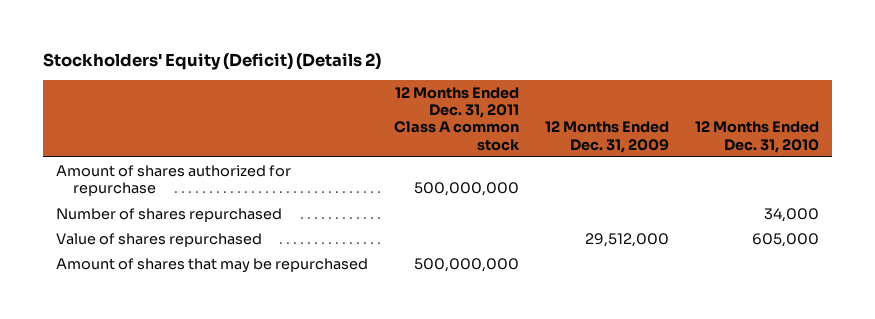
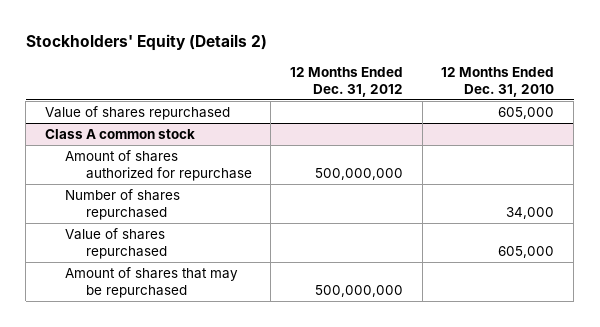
- Stockholders' Equity (Deficit) (Details 2)
+ Stockholders' Equity (Details 2)
- | 12 Months Ended Dec. 31, 2011 Class A common stock | 12 Months Ended Dec. 31, 2009 | 12 Months Ended Dec. 31, 2010
+ | 12 Months Ended Dec. 31, 2012 | 12 Months Ended Dec. 31, 2010
- Amount of shares authorized for repurchase | 500,000,000 | |
- Number of shares repurchased | | | 34,000
- Amount of shares that may be repurchased | 500,000,000 | |
+ Class A common stock
+ Amount of shares authorized for repurchase | 500,000,000 |
+ Number of shares repurchased | | 34,000
+ Value of shares repurchased | | 605,000
+ Amount of shares that may be repurchased | 500,000,000 |

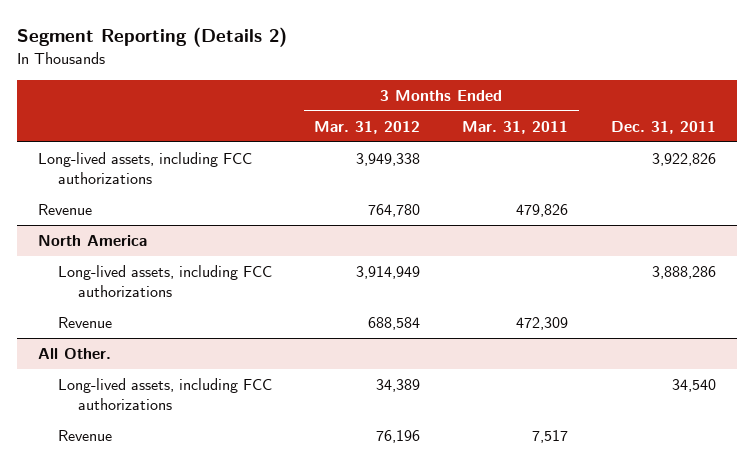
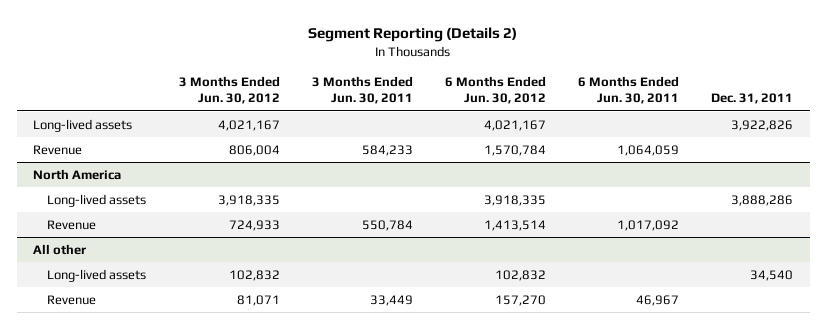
- | 3 Months Ended Mar. 31, 2012 | 3 Months Ended Mar. 31, 2011 | Dec. 31, 2011
+ | 3 Months Ended Jun. 30, 2012 | 3 Months Ended Jun. 30, 2011 | 6 Months Ended Jun. 30, 2012 | 6 Months Ended Jun. 30, 2011 | Dec. 31, 2011
- Long-lived assets, including FCC authorizations | 3,949,338 | | 3,922,826
+ Long-lived assets | 4,021,167 | | 4,021,167 | | 3,922,826
@ North America
- Long-lived assets, including FCC authorizations | 3,914,949 | | 3,888,286
+ Long-lived assets | 3,918,335 | | 3,918,335 | | 3,888,286
- All Other.
- Long-lived assets, including FCC authorizations | 34,389 | | 34,540
+ All other
+ Long-lived assets | 102,832 | | 102,832 | | 34,540

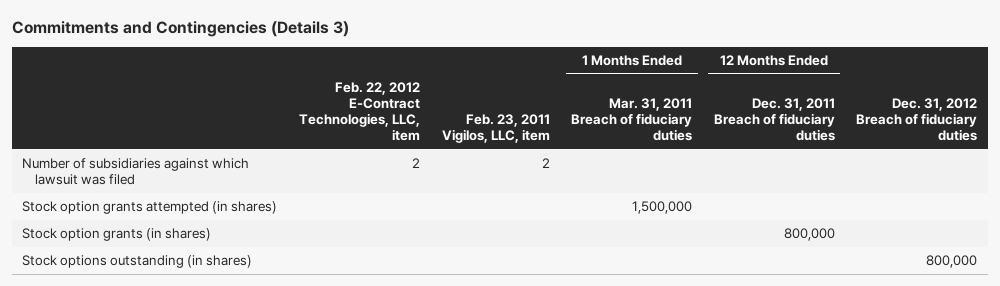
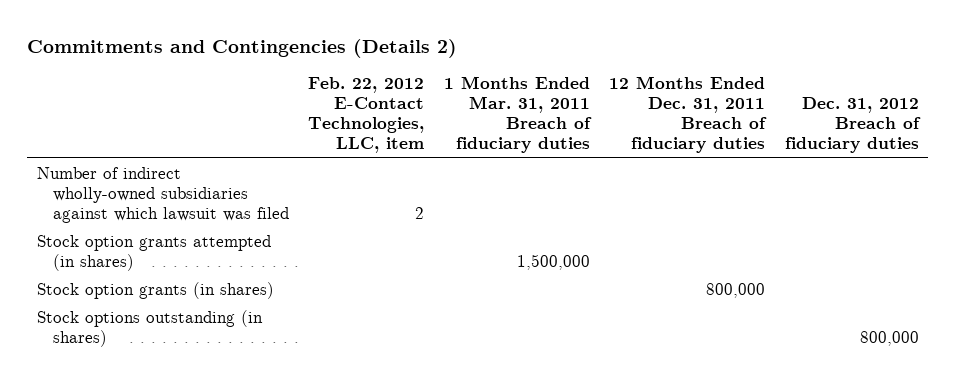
- Commitments and Contingencies (Details 3)
+ Commitments and Contingencies (Details 2)
- | Feb. 22, 2012 E-Contract Technologies, LLC, item | Feb. 23, 2011 Vigilos, LLC, item | 1 Months Ended Mar. 31, 2011 Breach of fiduciary duties | 12 Months Ended Dec. 31, 2011 Breach of fiduciary duties | Dec. 31, 2012 Breach of fiduciary duties
+ | Feb. 22, 2012 E-Contact Technologies, LLC, item | 1 Months Ended Mar. 31, 2011 Breach of fiduciary duties | 12 Months Ended Dec. 31, 2011 Breach of fiduciary duties | Dec. 31, 2012 Breach of fiduciary duties
- Number of subsidiaries against which lawsuit was filed | 2 | 2 | | |
+ Number of indirect wholly-owned subsidiaries against which lawsuit was filed | 2 | | |

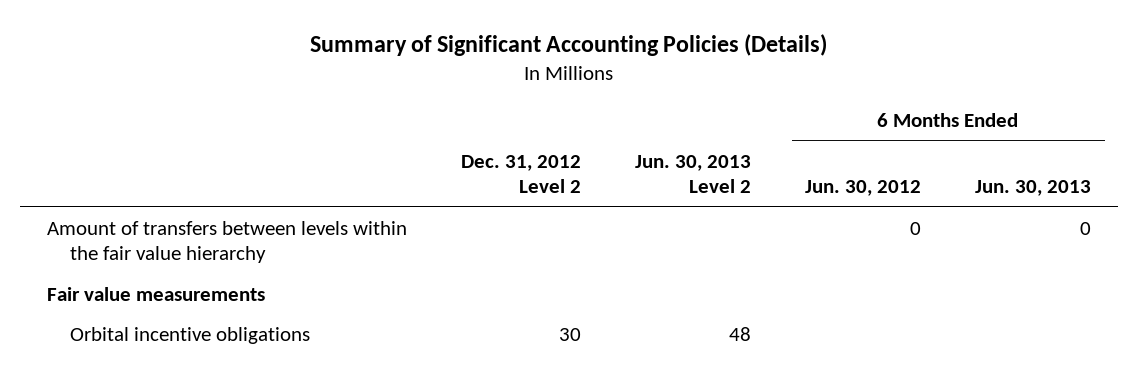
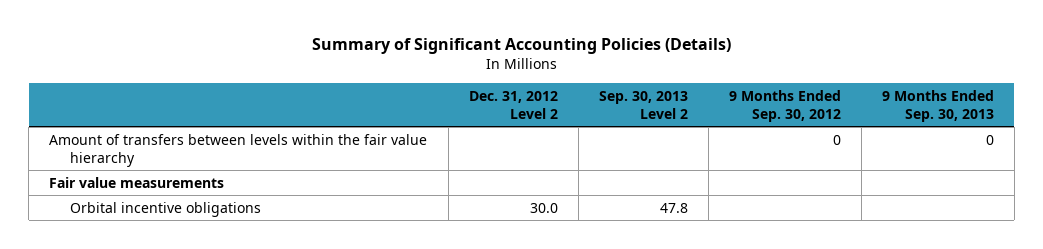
- | Dec. 31, 2012 Level 2 | Jun. 30, 2013 Level 2 | 6 Months Ended Jun. 30, 2012 | 6 Months Ended Jun. 30, 2013
+ | Dec. 31, 2012 Level 2 | Sep. 30, 2013 Level 2 | 9 Months Ended Sep. 30, 2012 | 9 Months Ended Sep. 30, 2013
- Orbital incentive obligations | 30 | 48 | |
+ Orbital incentive obligations | 30.0 | 47.8 | |

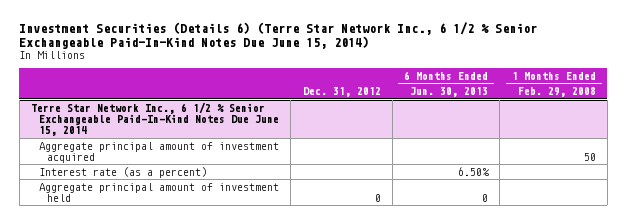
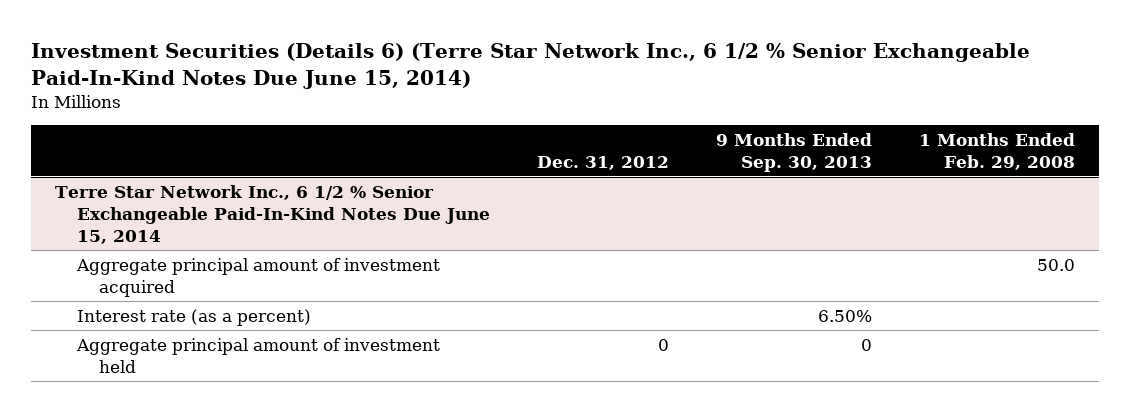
- | Dec. 31, 2012 | 6 Months Ended Jun. 30, 2013 | 1 Months Ended Feb. 29, 2008
+ | Dec. 31, 2012 | 9 Months Ended Sep. 30, 2013 | 1 Months Ended Feb. 29, 2008
@ Terre Star Network Inc., 6 1/2 % Senior Exchangeable Paid-In-Kind Notes Due June 15, 2014
- Aggregate principal amount of investment acquired | | | 50
+ Aggregate principal amount of investment acquired | | | 50.0

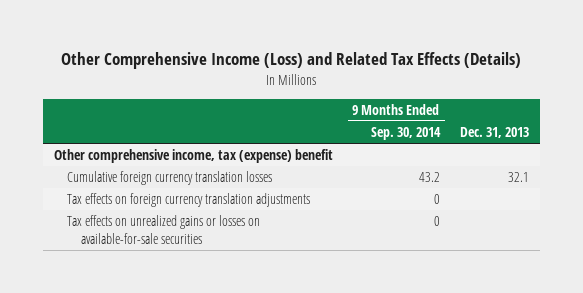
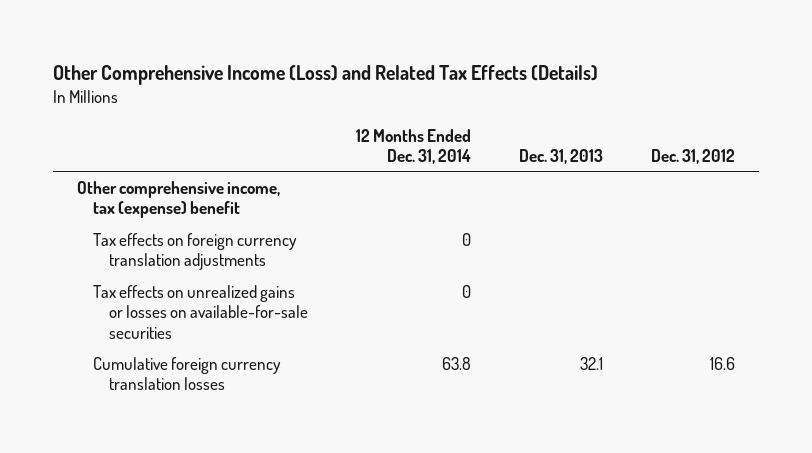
- | 9 Months Ended Sep. 30, 2014 | Dec. 31, 2013
+ | 12 Months Ended Dec. 31, 2014 | Dec. 31, 2013 | Dec. 31, 2012
moved down: Cumulative foreign currency translation losses | 63.8 | 32.1 | 16.6

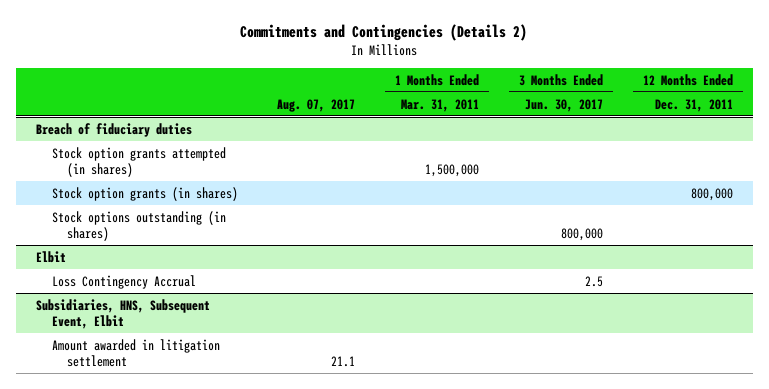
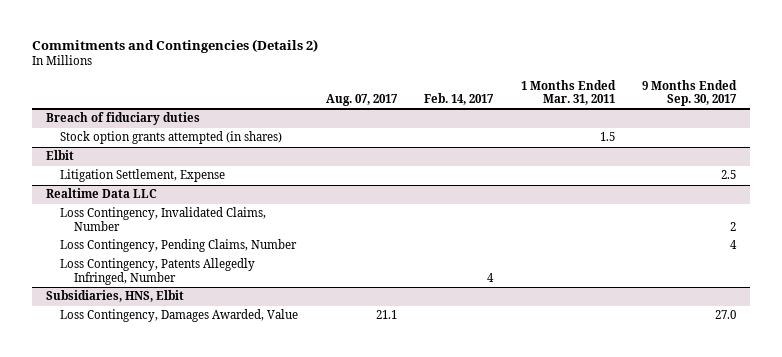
- | Aug. 07, 2017 | 1 Months Ended Mar. 31, 2011 | 3 Months Ended Jun. 30, 2017 | 12 Months Ended Dec. 31, 2011
+ | Aug. 07, 2017 | Feb. 14, 2017 | 1 Months Ended Mar. 31, 2011 | 9 Months Ended Sep. 30, 2017
@ Breach of fiduciary duties
- Stock option grants attempted (in shares) | | 1,500,000 | |
- Stock option grants (in shares) | | | | 800,000
- Stock options outstanding (in shares) | | | 800,000 |
+ Stock option grants attempted (in shares) | | | 1.5 |
@ Elbit
- Loss Contingency Accrual | | | 2.5 |
- Subsidiaries, HNS, Subsequent Event, Elbit
- Amount awarded in litigation settlement | 21.1 | | |
@ Elbit
+ Litigation Settlement, Expense | | | | 2.5
+ Realtime Data LLC
+ Loss Contingency, Invalidated Claims, Number | | | | 2
+ Loss Contingency, Pending Claims, Number | | | | 4
+ Loss Contingency, Patents Allegedly Infringed, Number | | 4 | |
+ Subsidiaries, HNS, Elbit
+ Loss Contingency, Damages Awarded, Value | 21.1 | | | 27.0

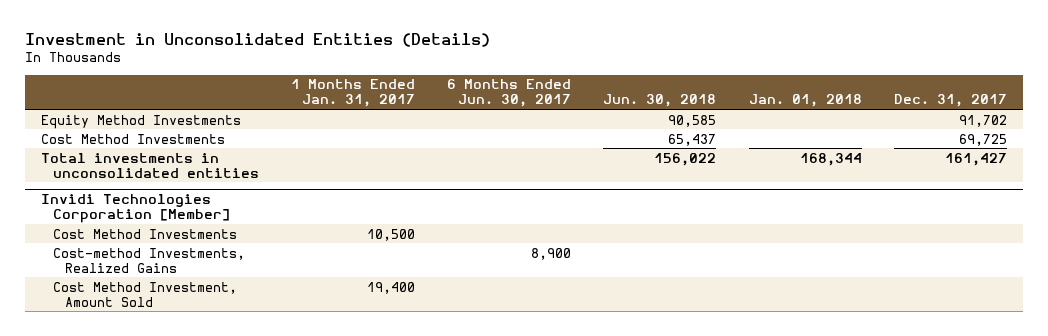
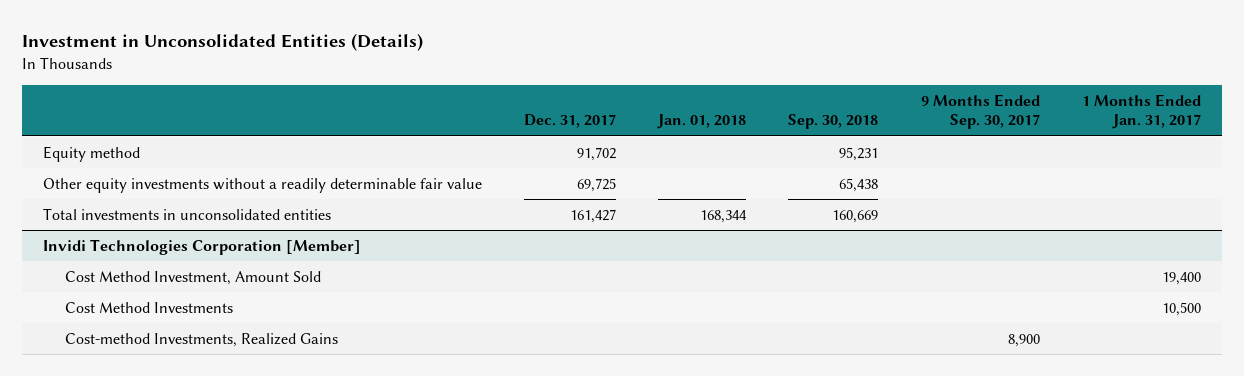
- | 1 Months Ended Jan. 31, 2017 | 6 Months Ended Jun. 30, 2017 | Jun. 30, 2018 | Jan. 01, 2018 | Dec. 31, 2017
+ | Dec. 31, 2017 | Jan. 01, 2018 | Sep. 30, 2018 | 9 Months Ended Sep. 30, 2017 | 1 Months Ended Jan. 31, 2017
- Equity Method Investments | | | 90,585 | | 91,702
- Cost Method Investments | | | 65,437 | | 69,725
+ Equity method | 91,702 | | 95,231 | |
+ Other equity investments without a readily determinable fair value | 69,725 | | 65,438 | |
@ Invidi Technologies Corporation [Member]
moved up: Cost Method Investment, Amount Sold | | | | | 19,400

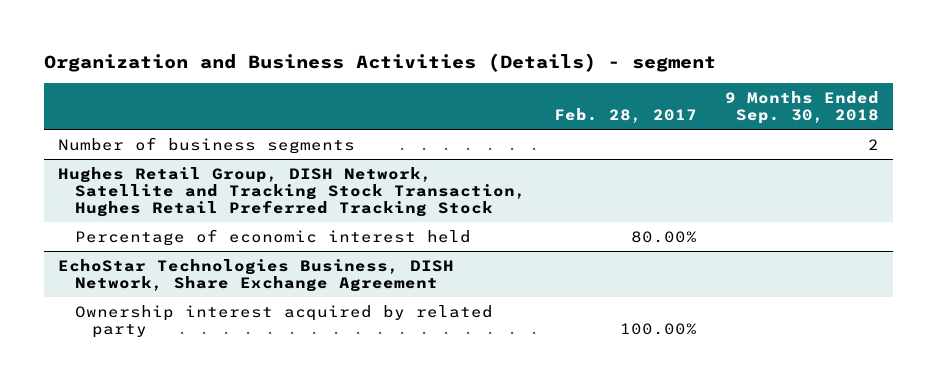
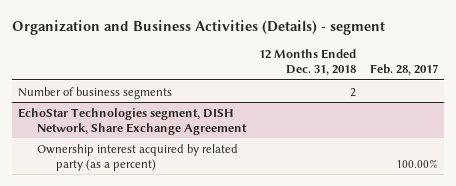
- | Feb. 28, 2017 | 9 Months Ended Sep. 30, 2018
+ | 12 Months Ended Dec. 31, 2018 | Feb. 28, 2017
- Hughes Retail Group, DISH Network, Satellite and Tracking Stock Transaction, Hughes Retail Preferred Tracking Stock
- Percentage of economic interest held | 80.00% |
- EchoStar Technologies Business, DISH Network, Share Exchange Agreement
- Ownership interest acquired by related party | 100.00% |
+ EchoStar Technologies segment, DISH Network, Share Exchange Agreement
+ Ownership interest acquired by related party (as a percent) | | 100.00%

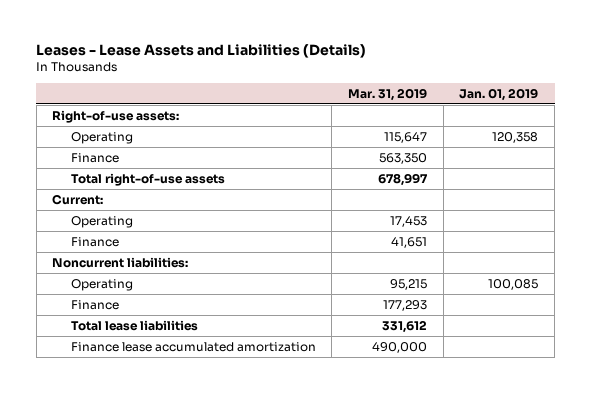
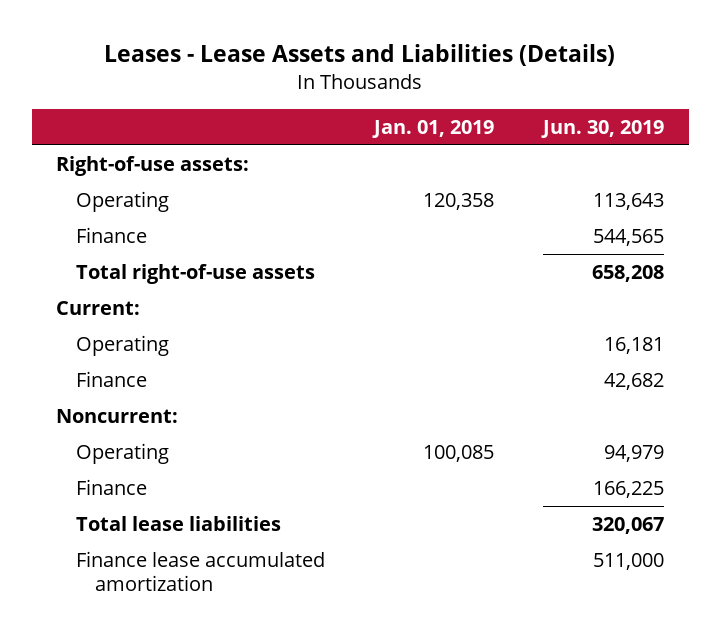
- | Mar. 31, 2019 | Jan. 01, 2019
+ | Jan. 01, 2019 | Jun. 30, 2019
- Noncurrent liabilities:
+ Noncurrent:

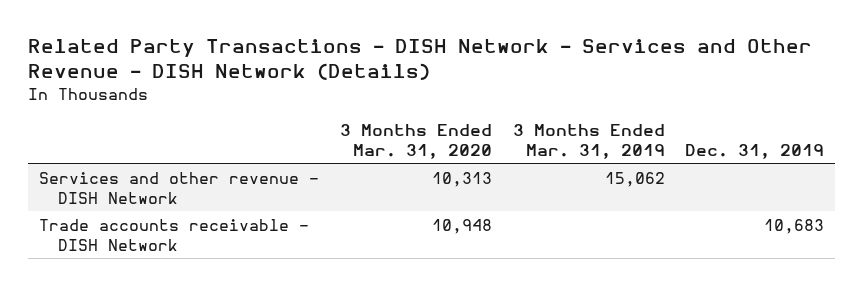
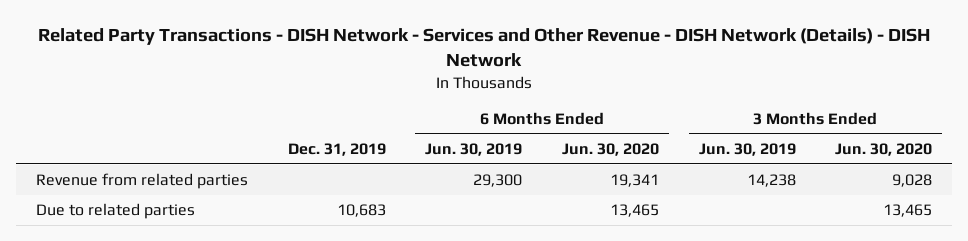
- Related Party Transactions - DISH Network - Services and Other Revenue - DISH Network (Details)
+ Related Party Transactions - DISH Network - Services and Other Revenue - DISH Network (Details) - DISH Network
- | 3 Months Ended Mar. 31, 2020 | 3 Months Ended Mar. 31, 2019 | Dec. 31, 2019
+ | Dec. 31, 2019 | 6 Months Ended Jun. 30, 2019 | 6 Months Ended Jun. 30, 2020 | 3 Months Ended Jun. 30, 2019 | 3 Months Ended Jun. 30, 2020
- Services and other revenue - DISH Network | 10,313 | 15,062 |
- Trade accounts receivable - DISH Network | 10,948 | | 10,683
+ Revenue from related parties | | 29,300 | 19,341 | 14,238 | 9,028
+ Due to related parties | 10,683 | | 13,465 | | 13,465

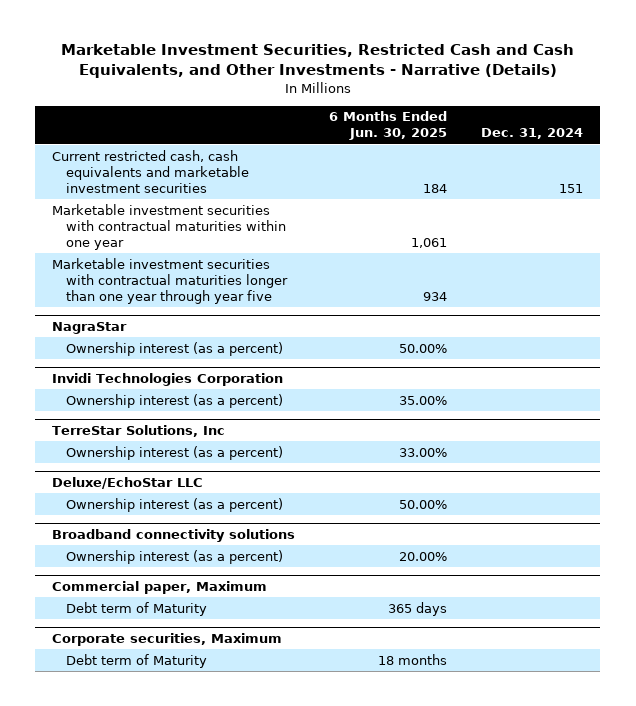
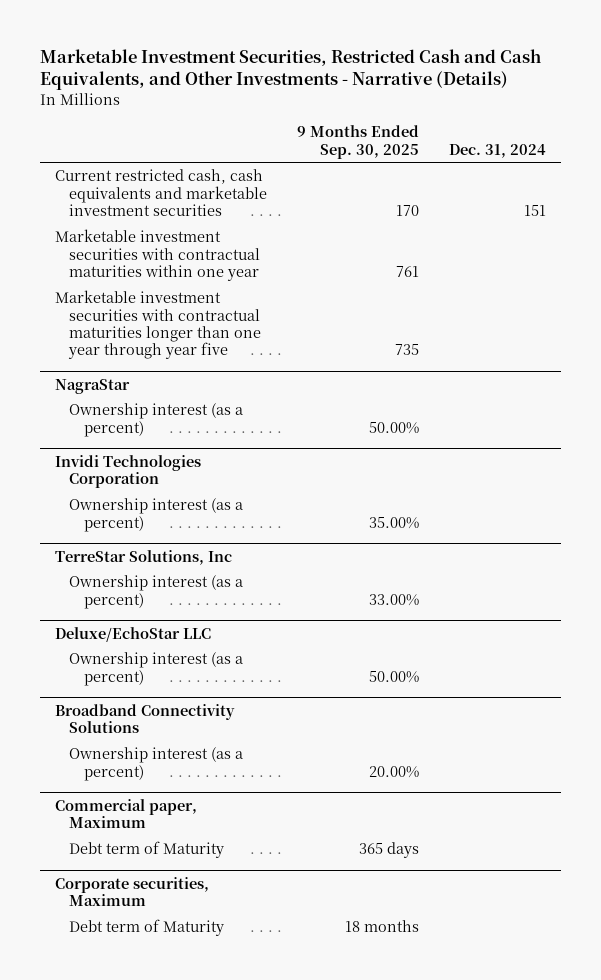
- | 6 Months Ended Jun. 30, 2025 | Dec. 31, 2024
+ | 9 Months Ended Sep. 30, 2025 | Dec. 31, 2024
- Broadband connectivity solutions
+ Broadband Connectivity Solutions

